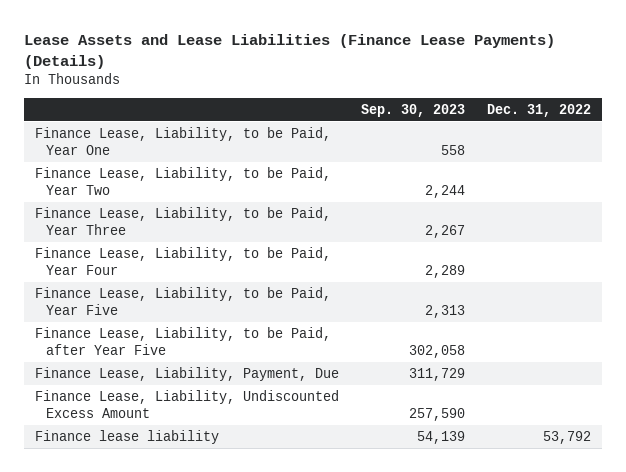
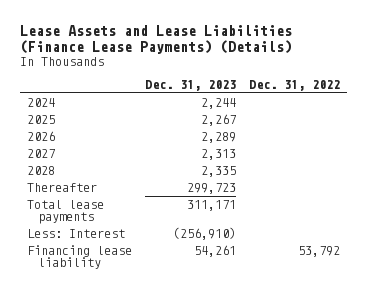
- | Sep. 30, 2023 | Dec. 31, 2022
+ | Dec. 31, 2023 | Dec. 31, 2022
- Finance Lease, Liability, to be Paid, Year One | 558 |
- Finance Lease, Liability, to be Paid, Year Two | 2,244 |
- Finance Lease, Liability, to be Paid, Year Three | 2,267 |
- Finance Lease, Liability, to be Paid, Year Four | 2,289 |
- Finance Lease, Liability, to be Paid, Year Five | 2,313 |
- Finance Lease, Liability, to be Paid, after Year Five | 302,058 |
- Finance Lease, Liability, Payment, Due | 311,729 |
- Finance Lease, Liability, Undiscounted Excess Amount | 257,590 |
- Finance lease liability | 54,139 | 53,792
+ 2024 | 2,244 |
+ 2025 | 2,267 |
+ 2026 | 2,289 |
+ 2027 | 2,313 |
+ 2028 | 2,335 |
+ Thereafter | 299,723 |
+ Total lease payments | 311,171 |
+ Less: Interest | (256,910) |
+ Financing lease liability | 54,261 | 53,792

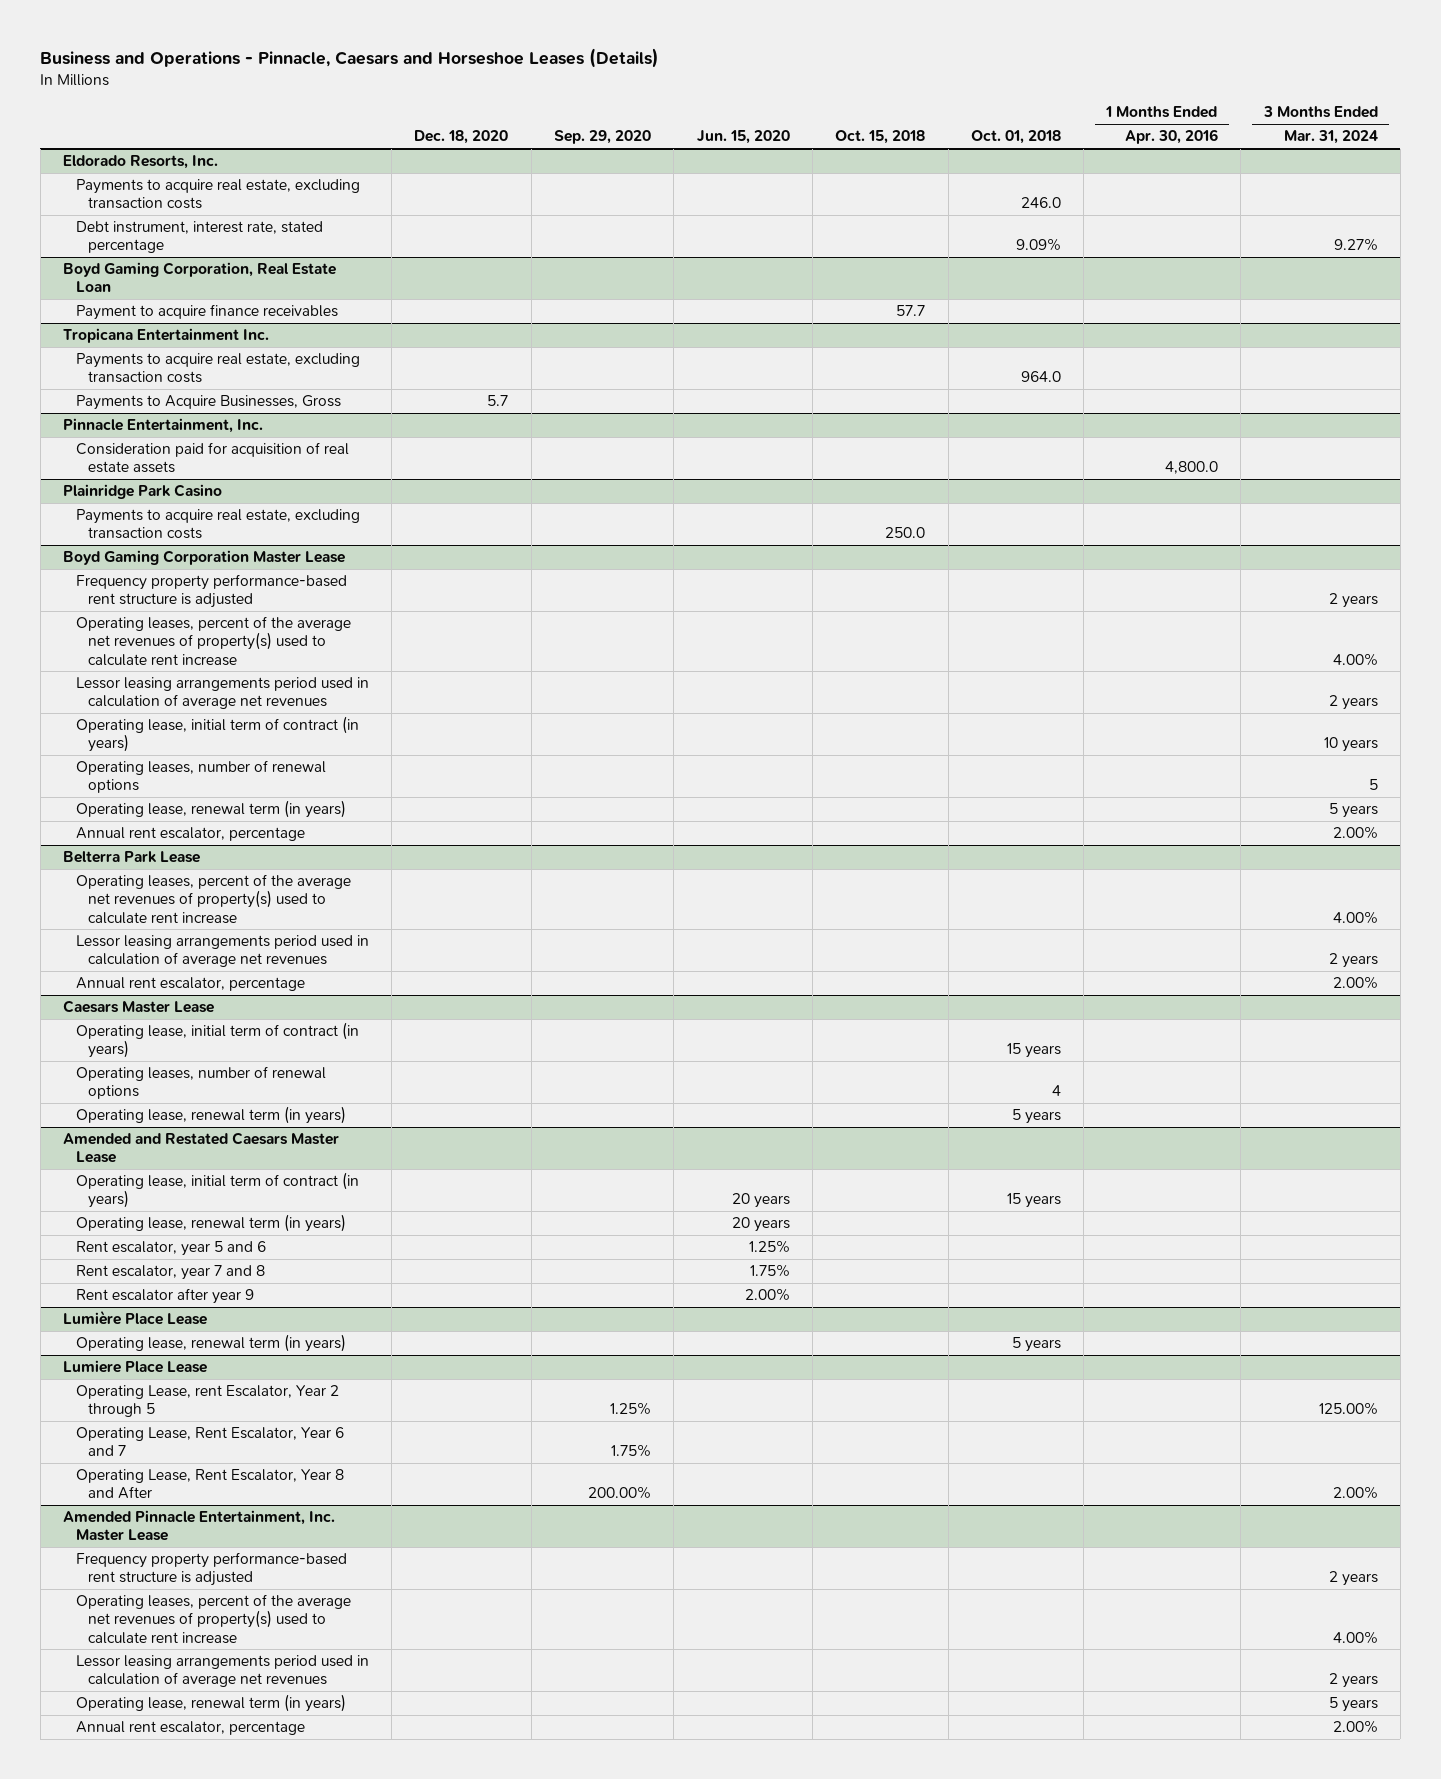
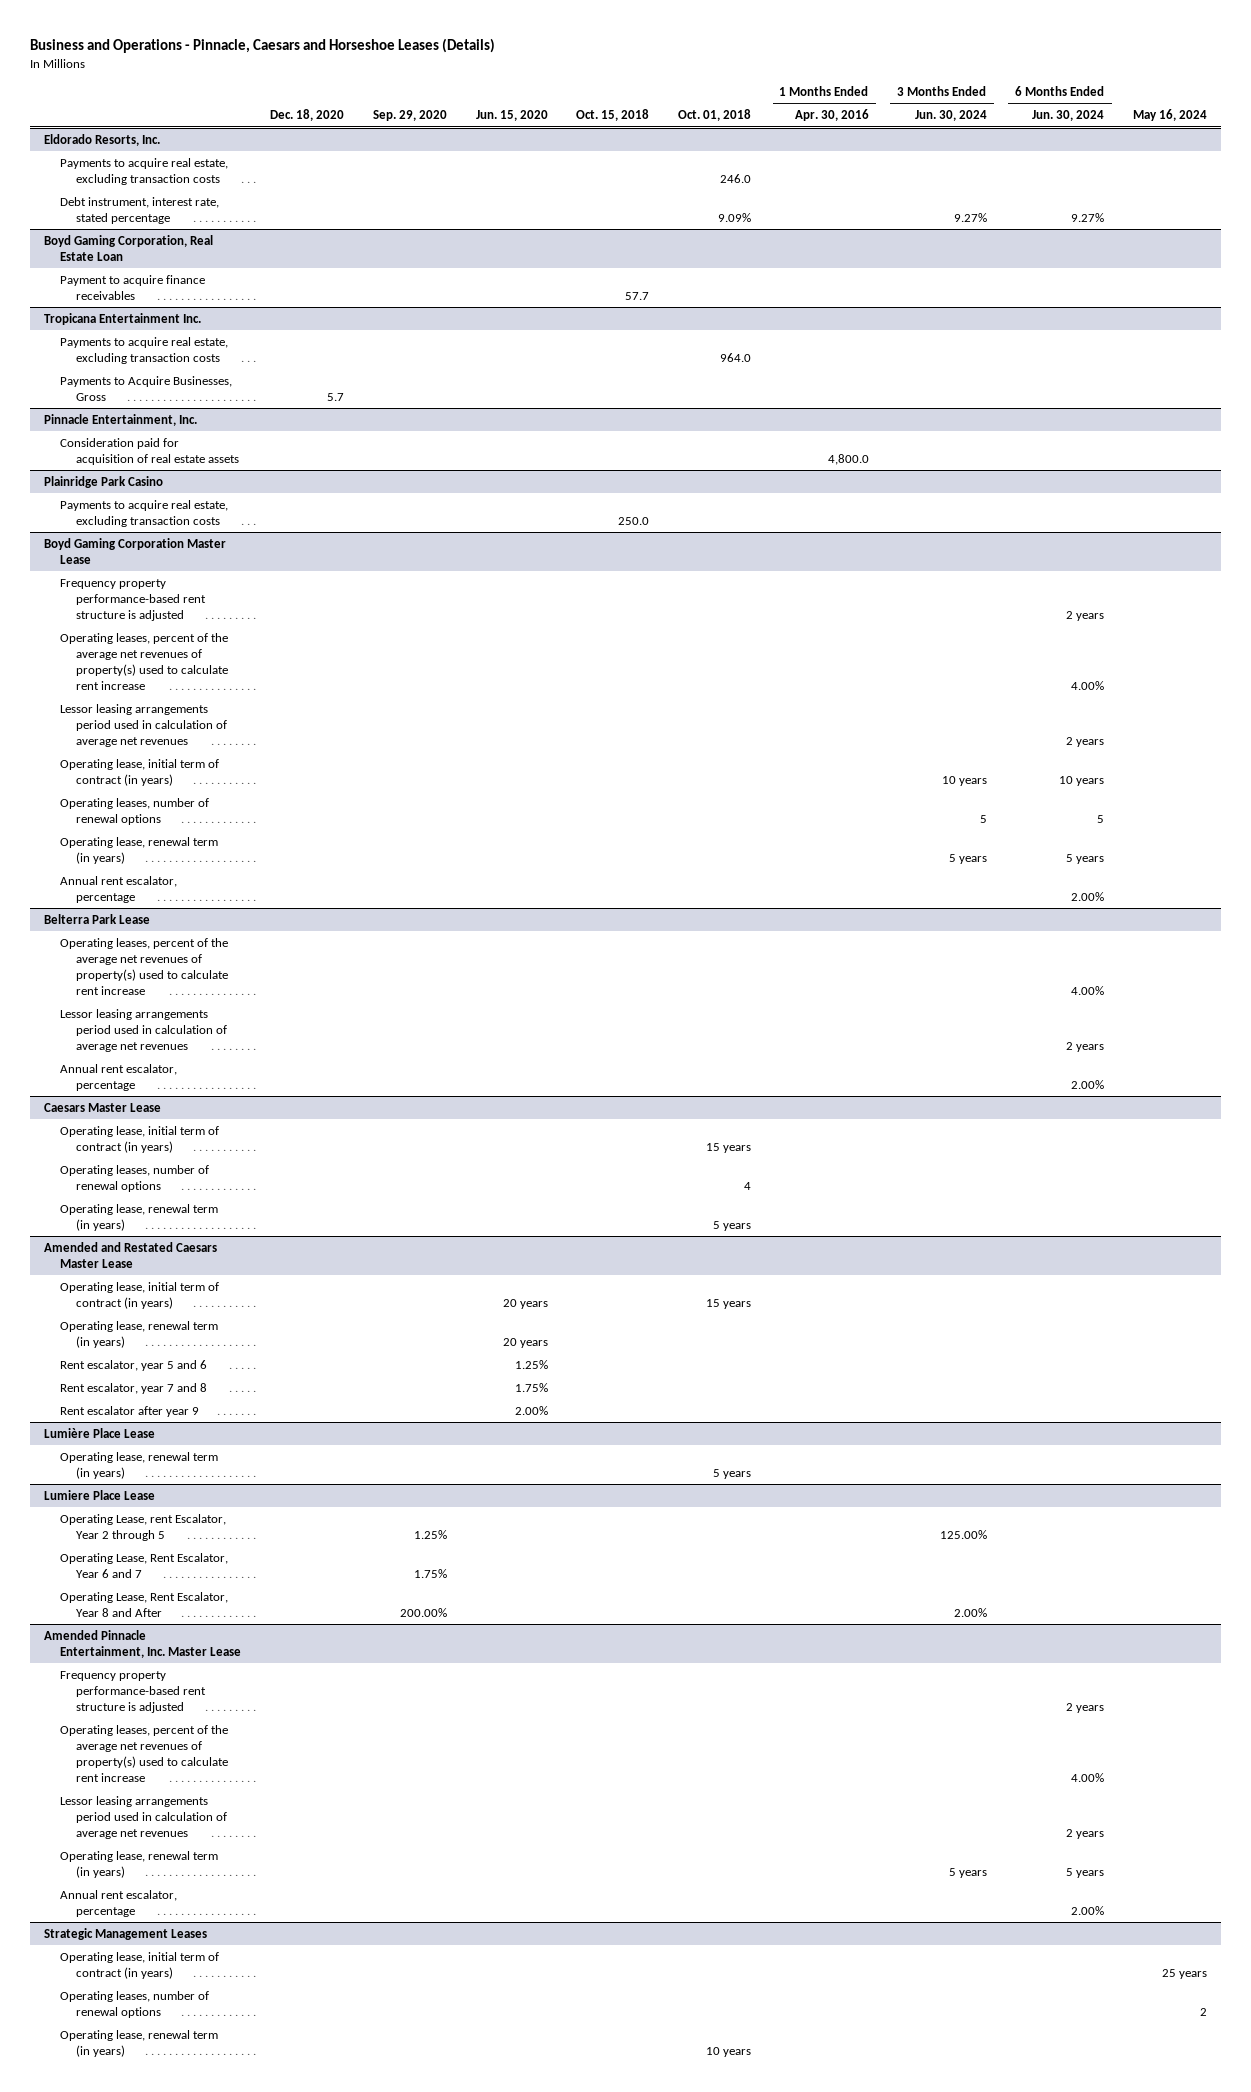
- | Dec. 18, 2020 | Sep. 29, 2020 | Jun. 15, 2020 | Oct. 15, 2018 | Oct. 01, 2018 | 1 Months Ended Apr. 30, 2016 | 3 Months Ended Mar. 31, 2024
+ | Dec. 18, 2020 | Sep. 29, 2020 | Jun. 15, 2020 | Oct. 15, 2018 | Oct. 01, 2018 | 1 Months Ended Apr. 30, 2016 | 3 Months Ended Jun. 30, 2024 | 6 Months Ended Jun. 30, 2024 | May 16, 2024
+ Strategic Management Leases
+ Operating lease, initial term of contract (in years) | | | | | | | | | 25 years
+ Operating leases, number of renewal options | | | | | | | | | 2
+ Operating lease, renewal term (in years) | | | | | 10 years | | | |

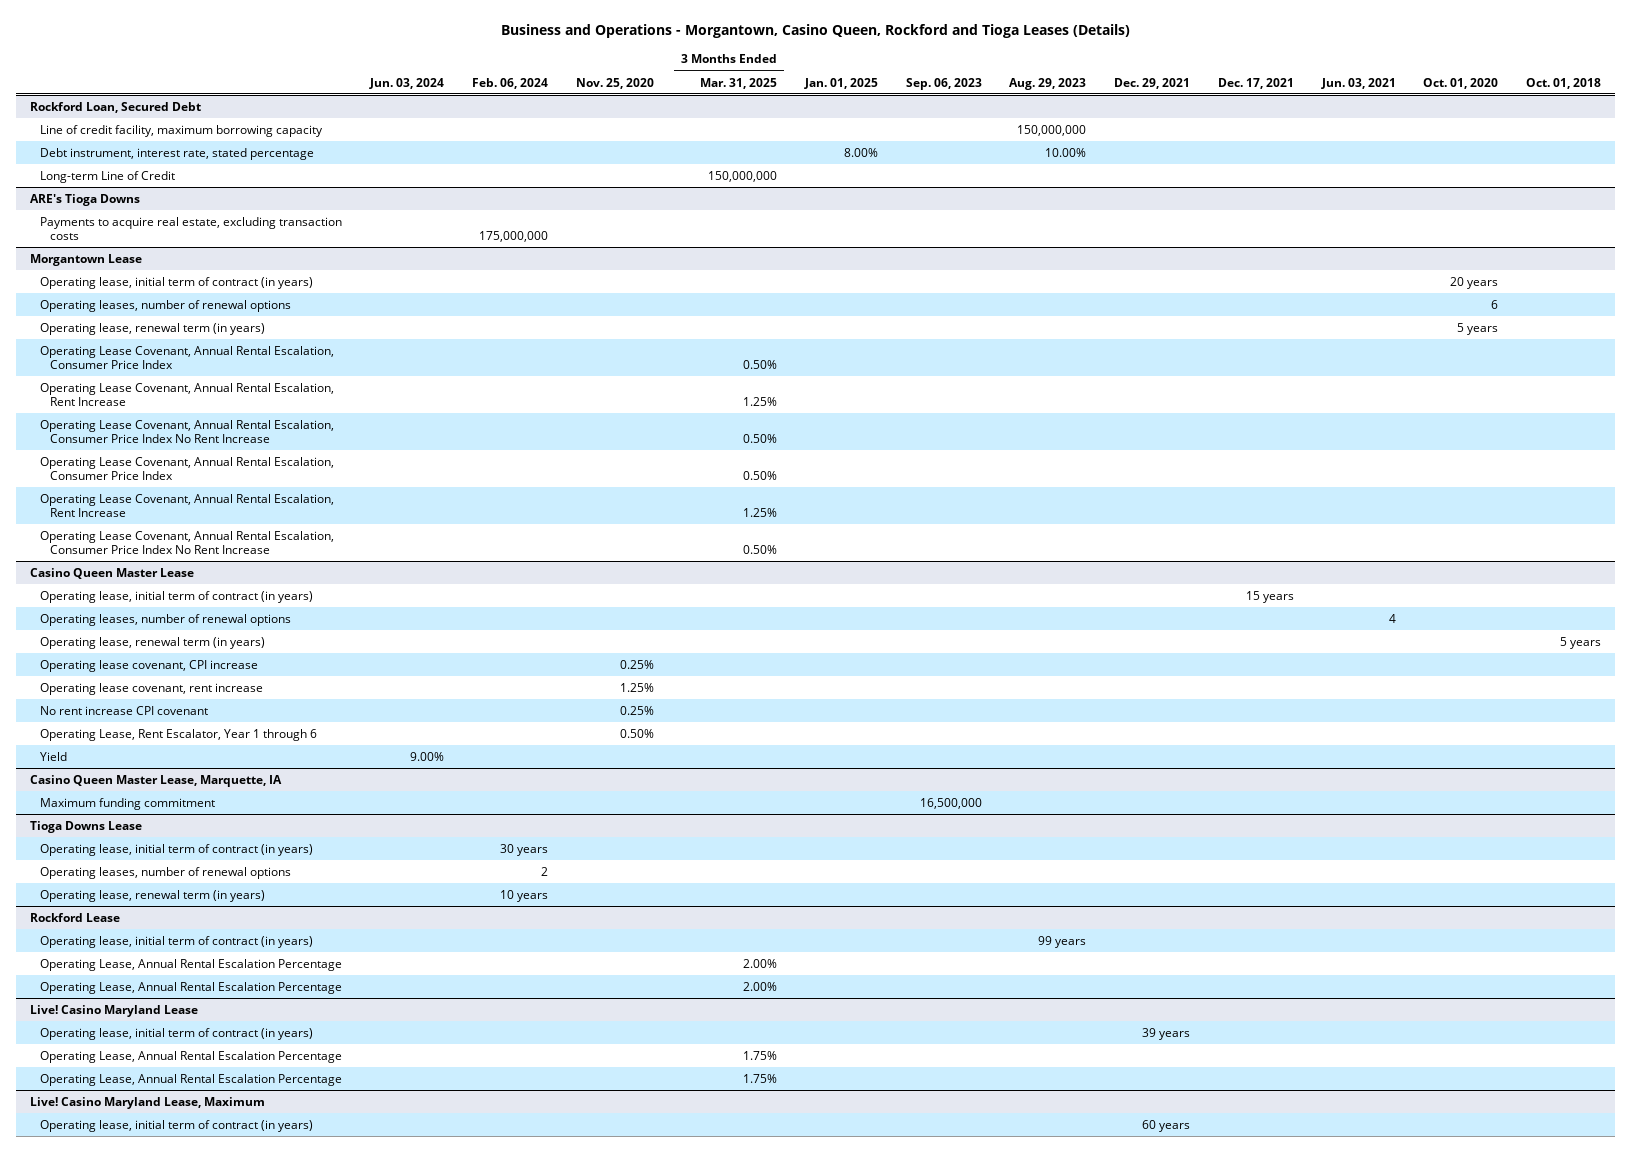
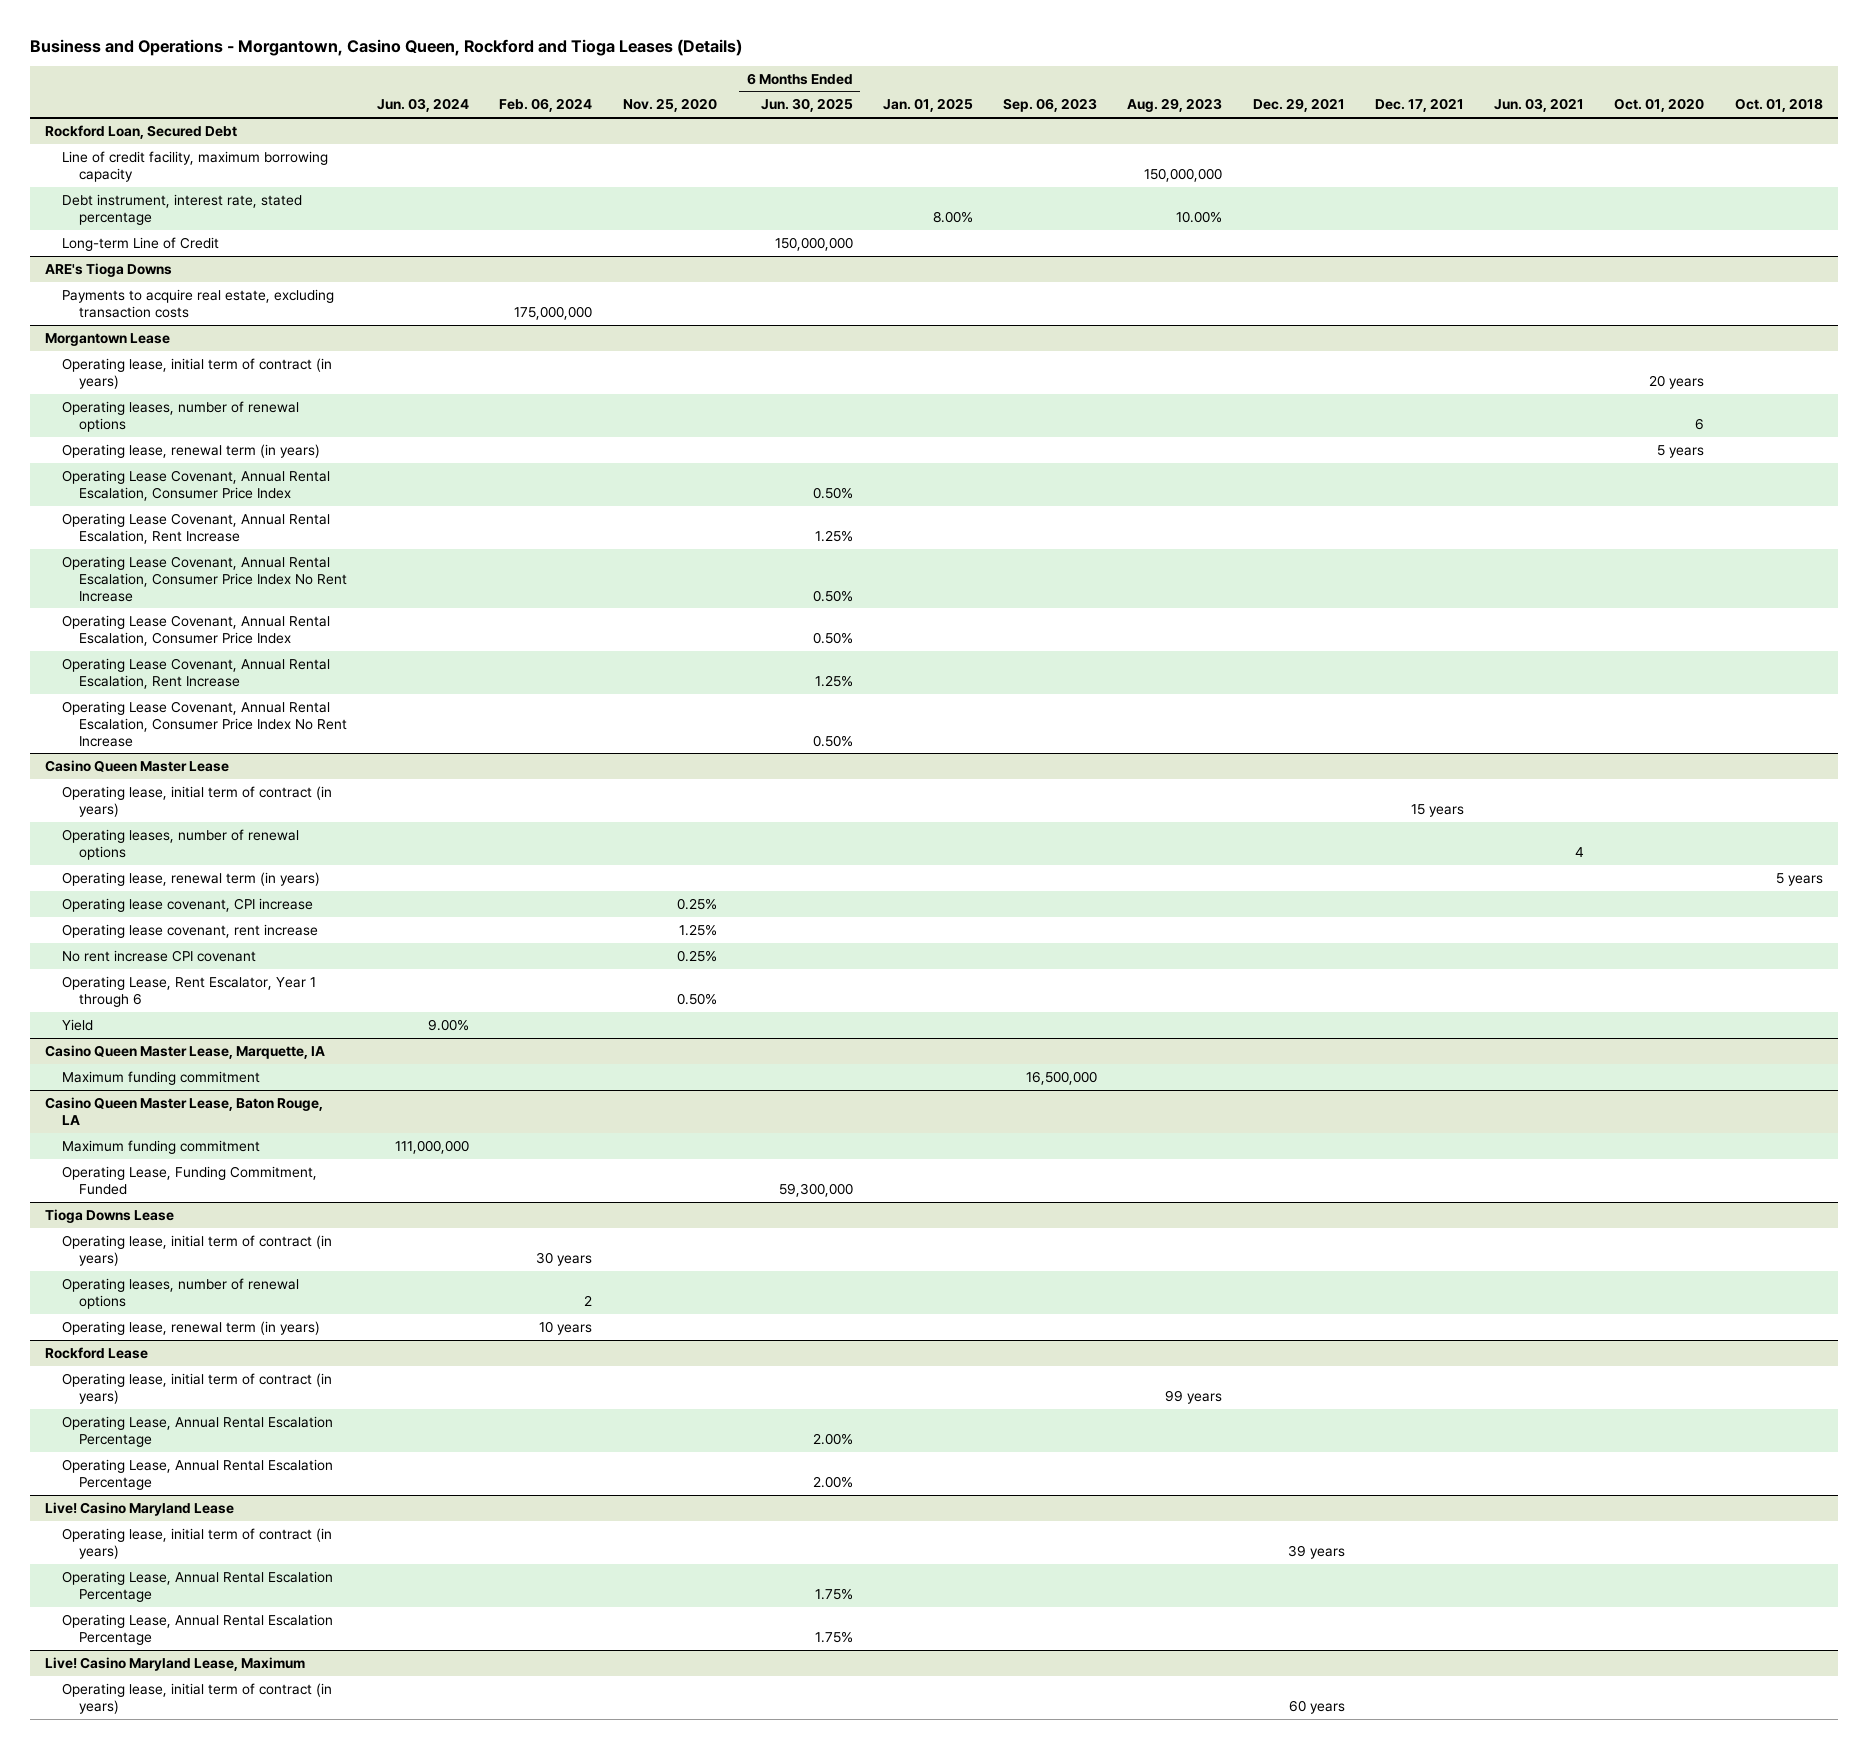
- | Jun. 03, 2024 | Feb. 06, 2024 | Nov. 25, 2020 | 3 Months Ended Mar. 31, 2025 | Jan. 01, 2025 | Sep. 06, 2023 | Aug. 29, 2023 | Dec. 29, 2021 | Dec. 17, 2021 | Jun. 03, 2021 | Oct. 01, 2020 | Oct. 01, 2018
+ | Jun. 03, 2024 | Feb. 06, 2024 | Nov. 25, 2020 | 6 Months Ended Jun. 30, 2025 | Jan. 01, 2025 | Sep. 06, 2023 | Aug. 29, 2023 | Dec. 29, 2021 | Dec. 17, 2021 | Jun. 03, 2021 | Oct. 01, 2020 | Oct. 01, 2018
+ Casino Queen Master Lease, Baton Rouge, LA
+ Maximum funding commitment | 111,000,000 | | | | | | | | | | |
+ Operating Lease, Funding Commitment, Funded | | | | 59,300,000 | | | | | | | |

